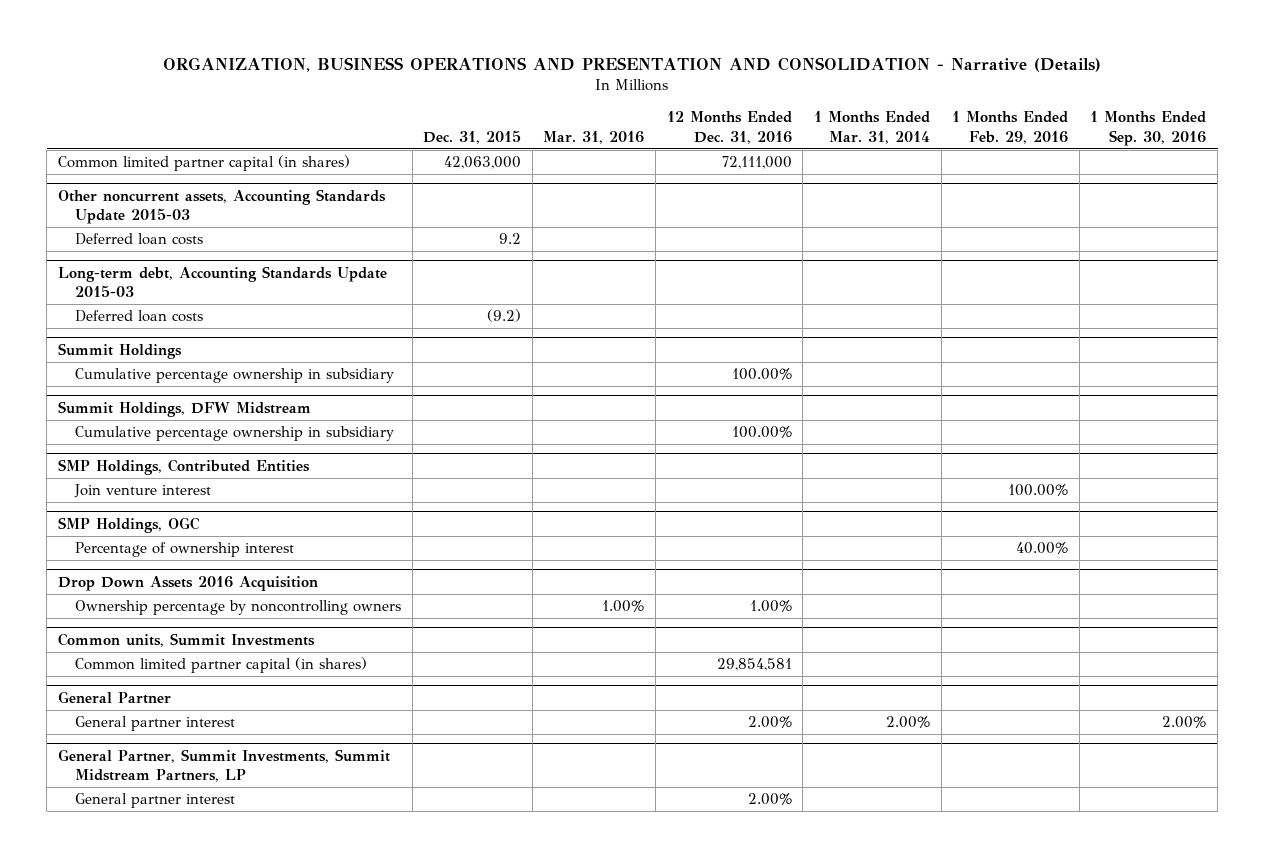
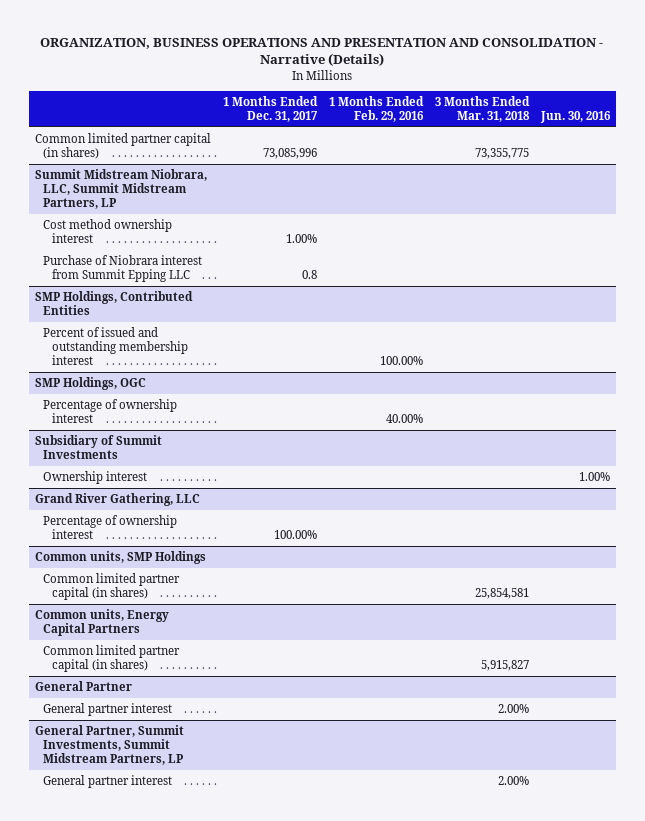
- | Dec. 31, 2015 | Mar. 31, 2016 | 12 Months Ended Dec. 31, 2016 | 1 Months Ended Mar. 31, 2014 | 1 Months Ended Feb. 29, 2016 | 1 Months Ended Sep. 30, 2016
+ | 1 Months Ended Dec. 31, 2017 | 1 Months Ended Feb. 29, 2016 | 3 Months Ended Mar. 31, 2018 | Jun. 30, 2016
- Other noncurrent assets, Accounting Standards Update 2015-03
- Deferred loan costs | 9.2 | | | | |
- Long-term debt, Accounting Standards Update 2015-03
- Deferred loan costs | (9.2) | | | | |
- Summit Holdings
- Cumulative percentage ownership in subsidiary | | | 100.00% | | |
- Summit Holdings, DFW Midstream
- Cumulative percentage ownership in subsidiary | | | 100.00% | | |
+ Summit Midstream Niobrara, LLC, Summit Midstream Partners, LP
+ Cost method ownership interest | 1.00% | | |
+ Purchase of Niobrara interest from Summit Epping LLC | 0.8 | | |
@ SMP Holdings, Contributed Entities
- Join venture interest | | | | | 100.00% |
+ Percent of issued and outstanding membership interest | | 100.00% | |
- Drop Down Assets 2016 Acquisition
- Ownership percentage by noncontrolling owners | | 1.00% | 1.00% | | |
- Common units, Summit Investments
- Common limited partner capital (in shares) | | | 29,854,581 | | |
+ Subsidiary of Summit Investments
+ Ownership interest | | | | 1.00%
+ Grand River Gathering, LLC
+ Percentage of ownership interest | 100.00% | | |
+ Common units, SMP Holdings
+ Common limited partner capital (in shares) | | | 25,854,581 |
+ Common units, Energy Capital Partners
+ Common limited partner capital (in shares) | | | 5,915,827 |

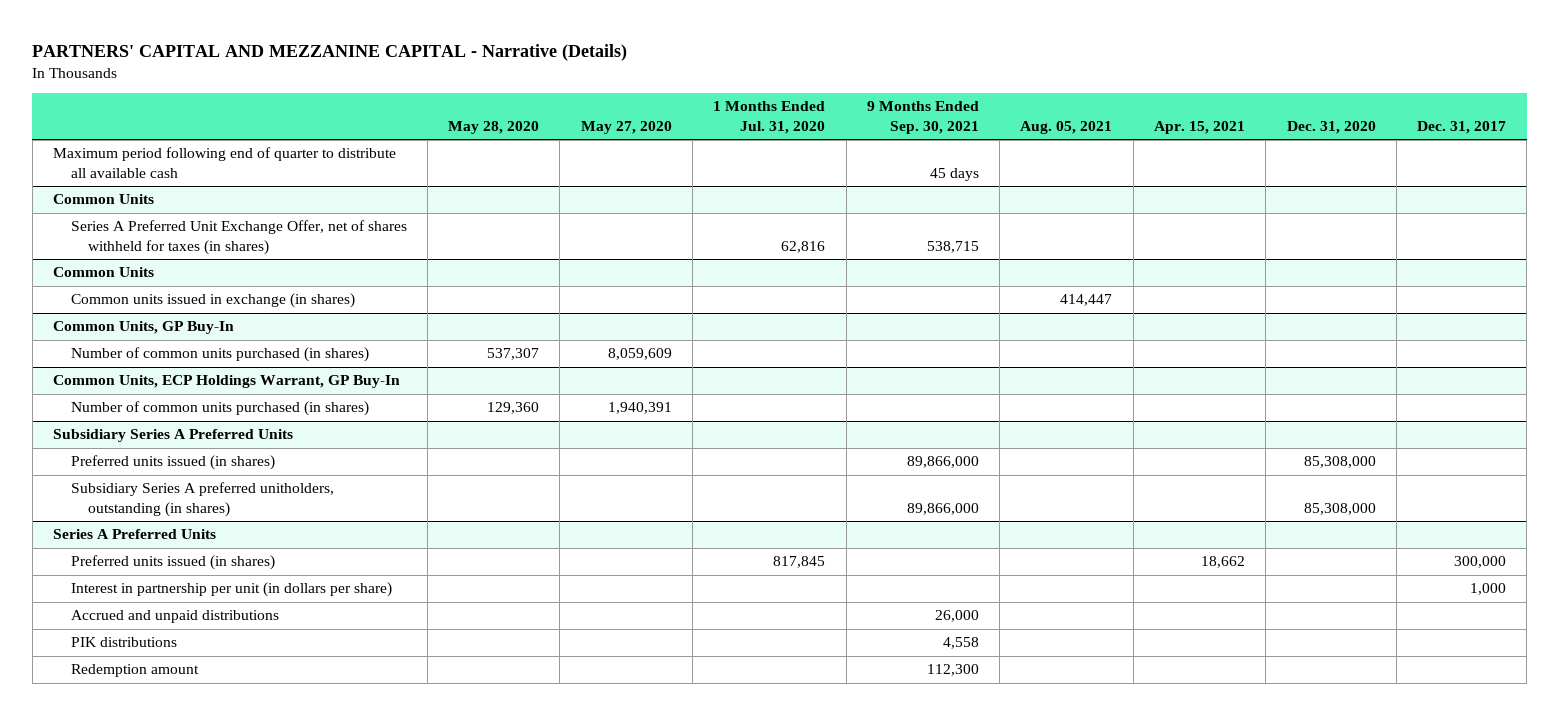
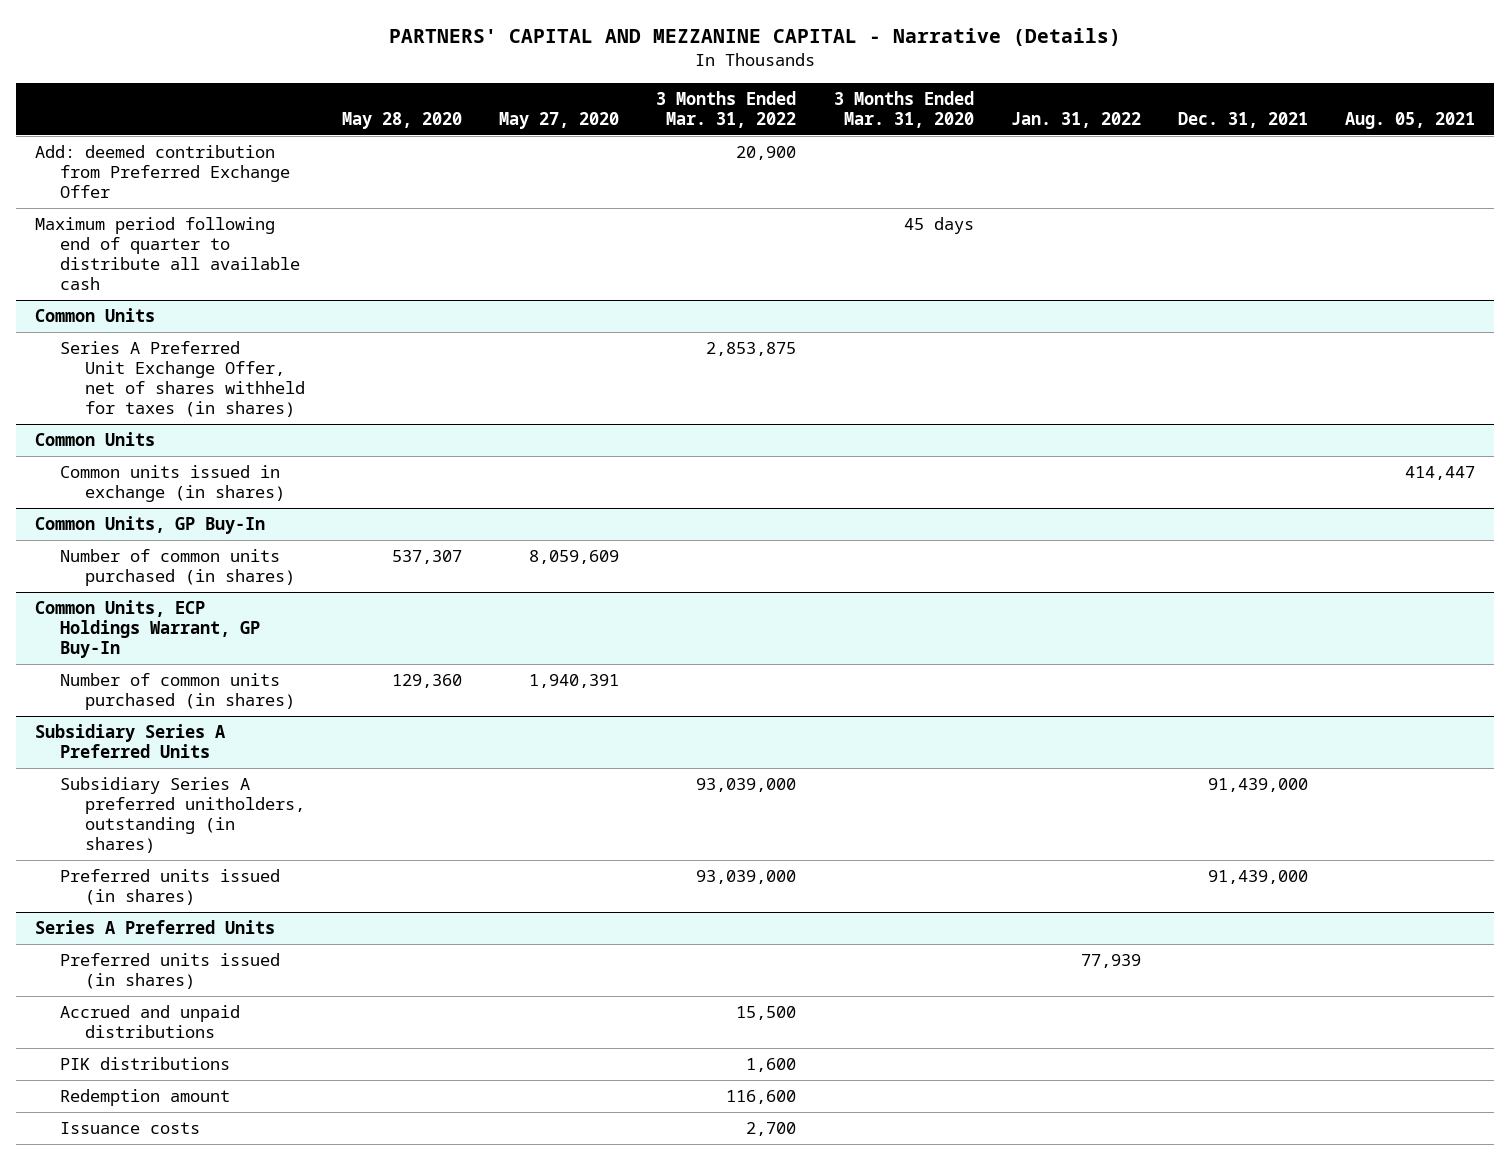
- | May 28, 2020 | May 27, 2020 | 1 Months Ended Jul. 31, 2020 | 9 Months Ended Sep. 30, 2021 | Aug. 05, 2021 | Apr. 15, 2021 | Dec. 31, 2020 | Dec. 31, 2017
+ | May 28, 2020 | May 27, 2020 | 3 Months Ended Mar. 31, 2022 | 3 Months Ended Mar. 31, 2020 | Jan. 31, 2022 | Dec. 31, 2021 | Aug. 05, 2021
+ Add: deemed contribution from Preferred Exchange Offer | | | 20,900 | | | |
@ Subsidiary Series A Preferred Units
moved down: Preferred units issued (in shares) | | | 93,039,000 | | | 91,439,000 |
@ Series A Preferred Units
- Interest in partnership per unit (in dollars per share) | | | | | | | | 1,000
+ Issuance costs | | | 2,700 | | | |

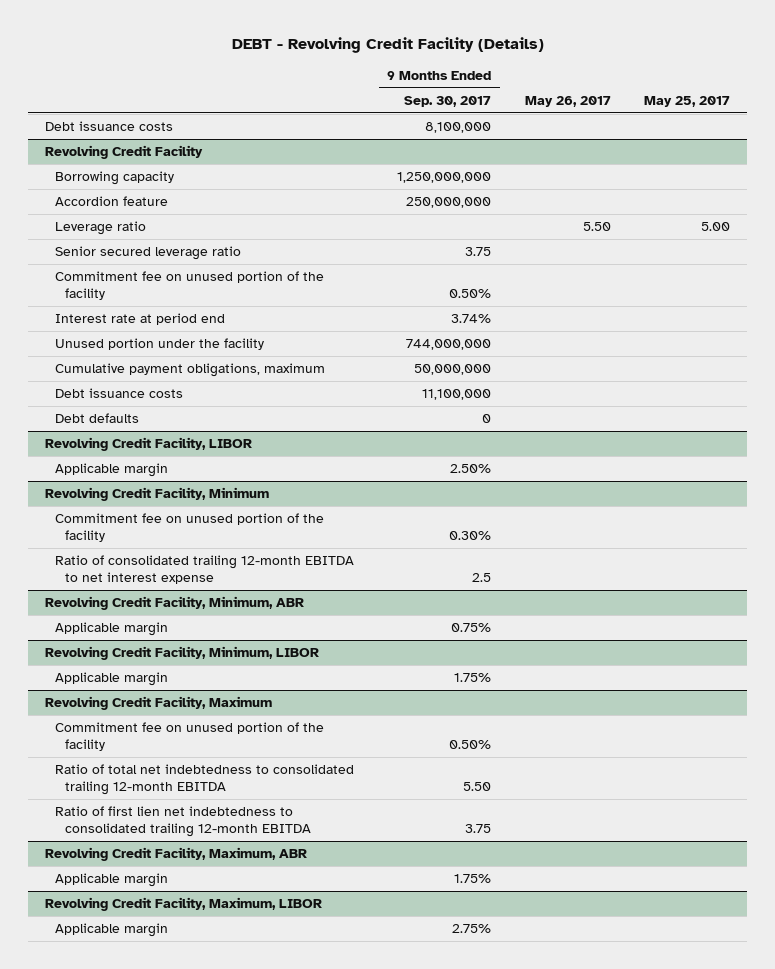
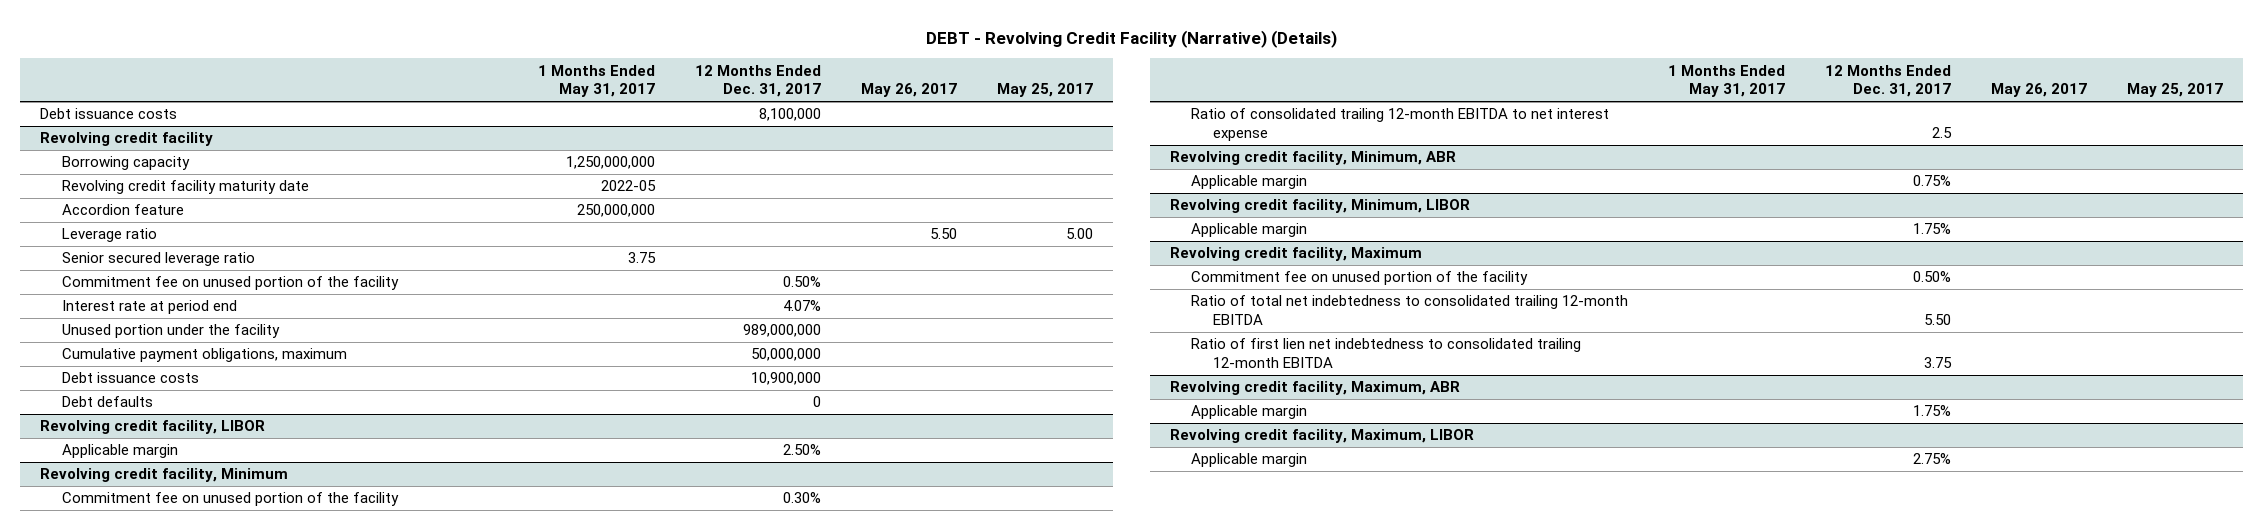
- DEBT - Revolving Credit Facility (Details)
+ DEBT - Revolving Credit Facility (Narrative) (Details)
- | 9 Months Ended Sep. 30, 2017 | May 26, 2017 | May 25, 2017
+ | 1 Months Ended May 31, 2017 | 12 Months Ended Dec. 31, 2017 | May 26, 2017 | May 25, 2017
- Revolving Credit Facility
+ Revolving credit facility
+ Revolving credit facility maturity date | 2022-05 | | |
- Revolving Credit Facility, LIBOR
+ Revolving credit facility, LIBOR
- Revolving Credit Facility, Minimum
+ Revolving credit facility, Minimum
- Revolving Credit Facility, Minimum, ABR
+ Revolving credit facility, Minimum, ABR
- Revolving Credit Facility, Minimum, LIBOR
+ Revolving credit facility, Minimum, LIBOR
- Revolving Credit Facility, Maximum
+ Revolving credit facility, Maximum
- Revolving Credit Facility, Maximum, ABR
+ Revolving credit facility, Maximum, ABR
- Revolving Credit Facility, Maximum, LIBOR
+ Revolving credit facility, Maximum, LIBOR

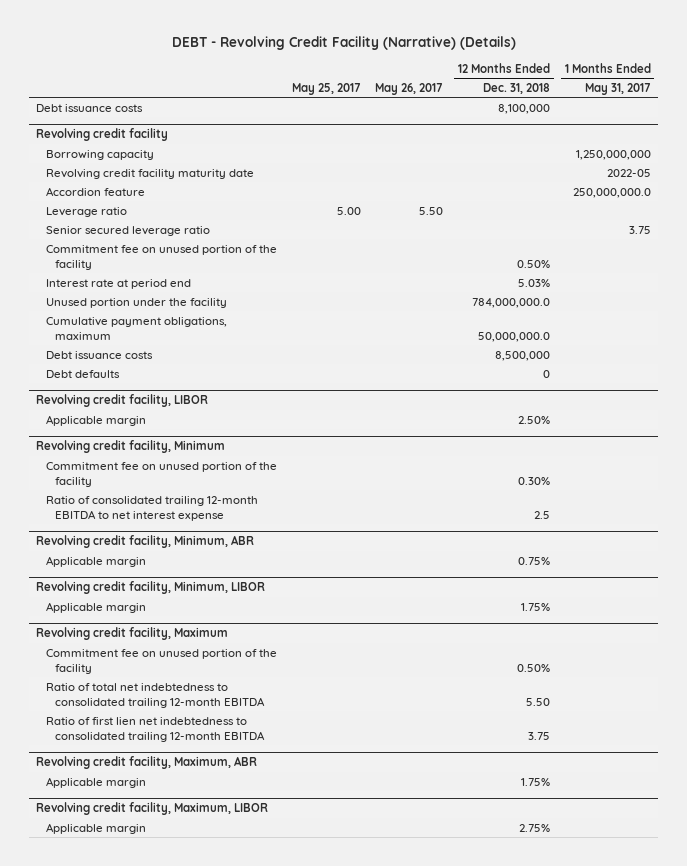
- | 1 Months Ended May 31, 2017 | 12 Months Ended Dec. 31, 2017 | May 26, 2017 | May 25, 2017
+ | May 25, 2017 | May 26, 2017 | 12 Months Ended Dec. 31, 2018 | 1 Months Ended May 31, 2017
@ Revolving credit facility
- Accordion feature | 250,000,000 | | |
+ Accordion feature | | | | 250,000,000.0

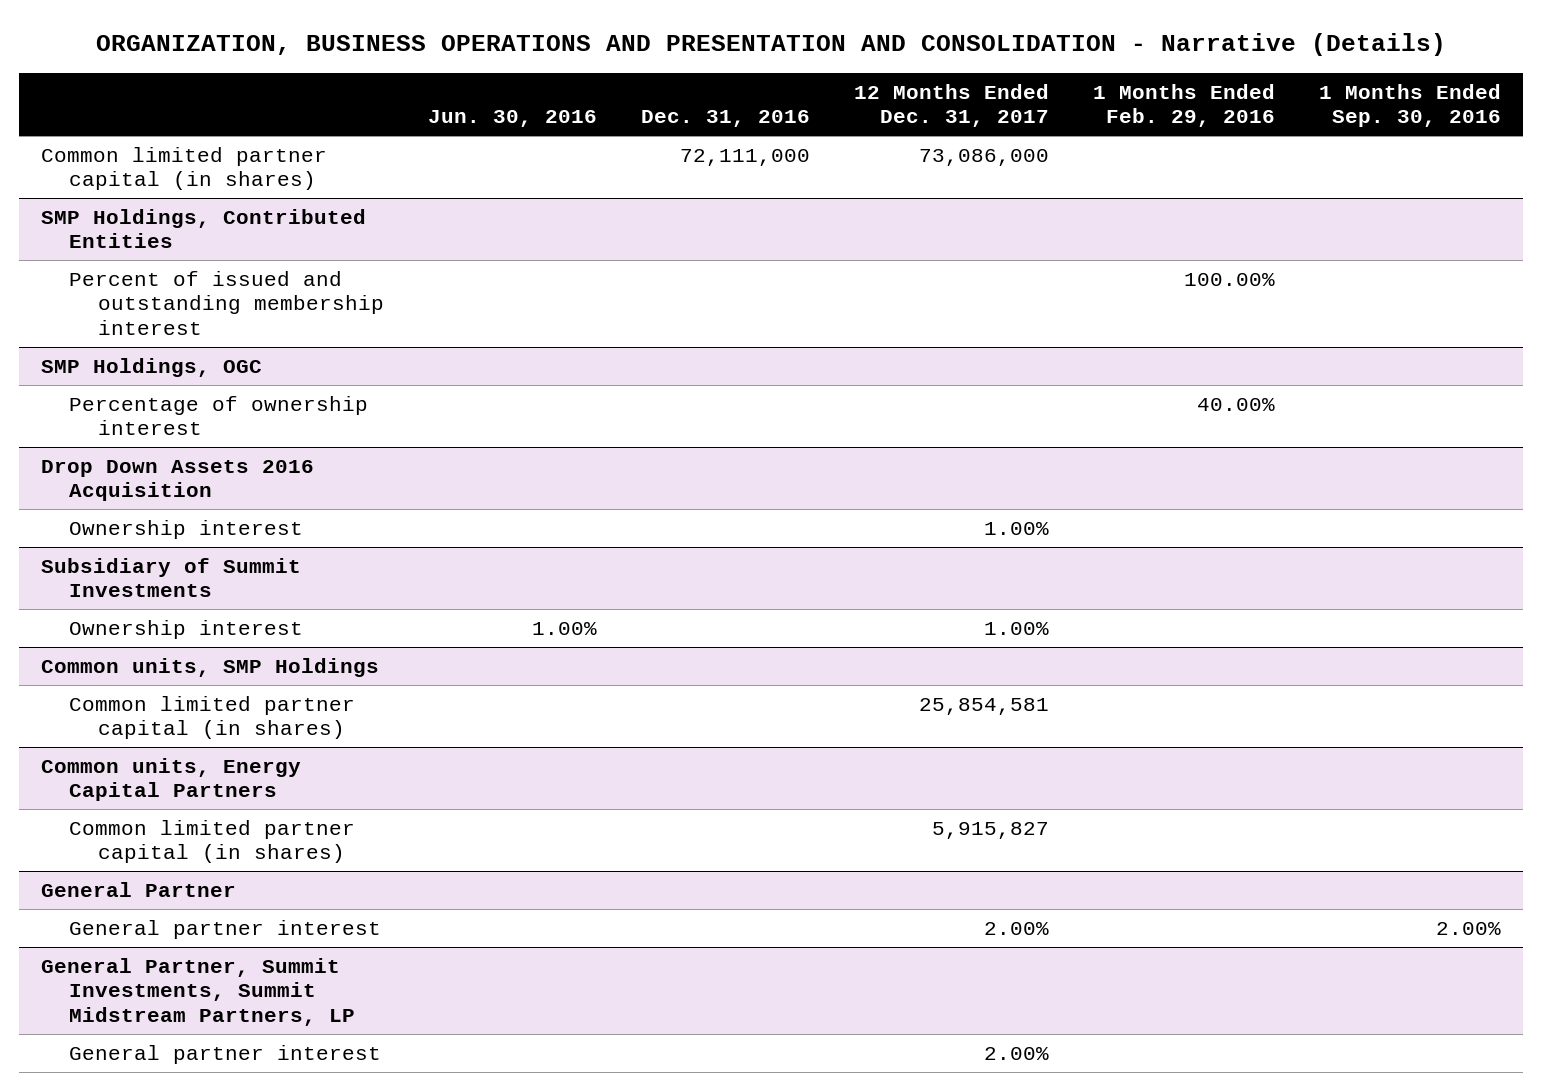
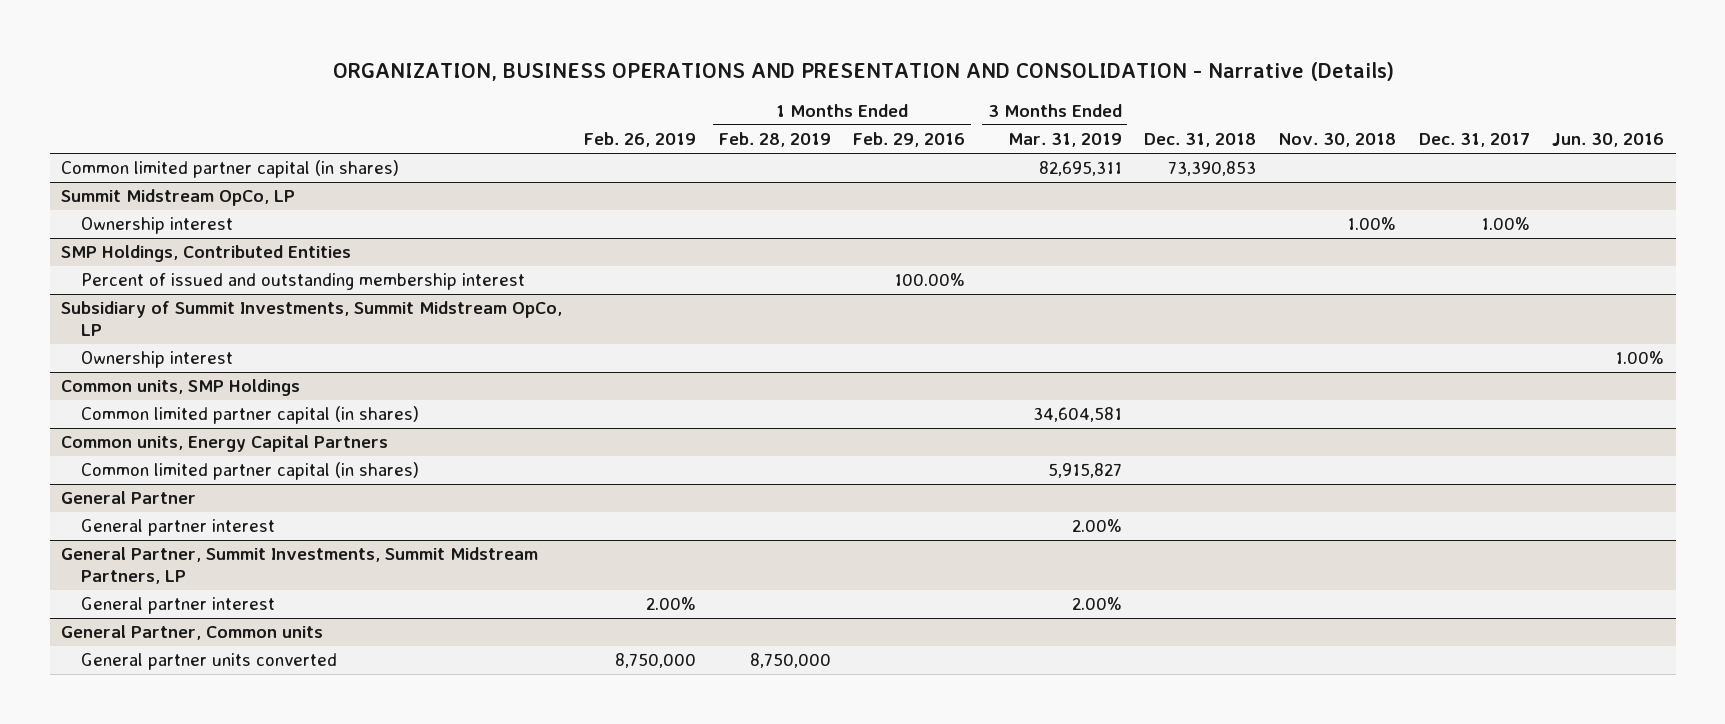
- | Jun. 30, 2016 | Dec. 31, 2016 | 12 Months Ended Dec. 31, 2017 | 1 Months Ended Feb. 29, 2016 | 1 Months Ended Sep. 30, 2016
+ | Feb. 26, 2019 | 1 Months Ended Feb. 28, 2019 | 1 Months Ended Feb. 29, 2016 | 3 Months Ended Mar. 31, 2019 | Dec. 31, 2018 | Nov. 30, 2018 | Dec. 31, 2017 | Jun. 30, 2016
+ Summit Midstream OpCo, LP
+ Ownership interest | | | | | | 1.00% | 1.00% |
- SMP Holdings, OGC
- Percentage of ownership interest | | | | 40.00% |
- Drop Down Assets 2016 Acquisition
- Ownership interest | | | 1.00% | |
- Subsidiary of Summit Investments
+ Subsidiary of Summit Investments, Summit Midstream OpCo, LP
+ General Partner, Common units
+ General partner units converted | 8,750,000 | 8,750,000 | | | | | |

